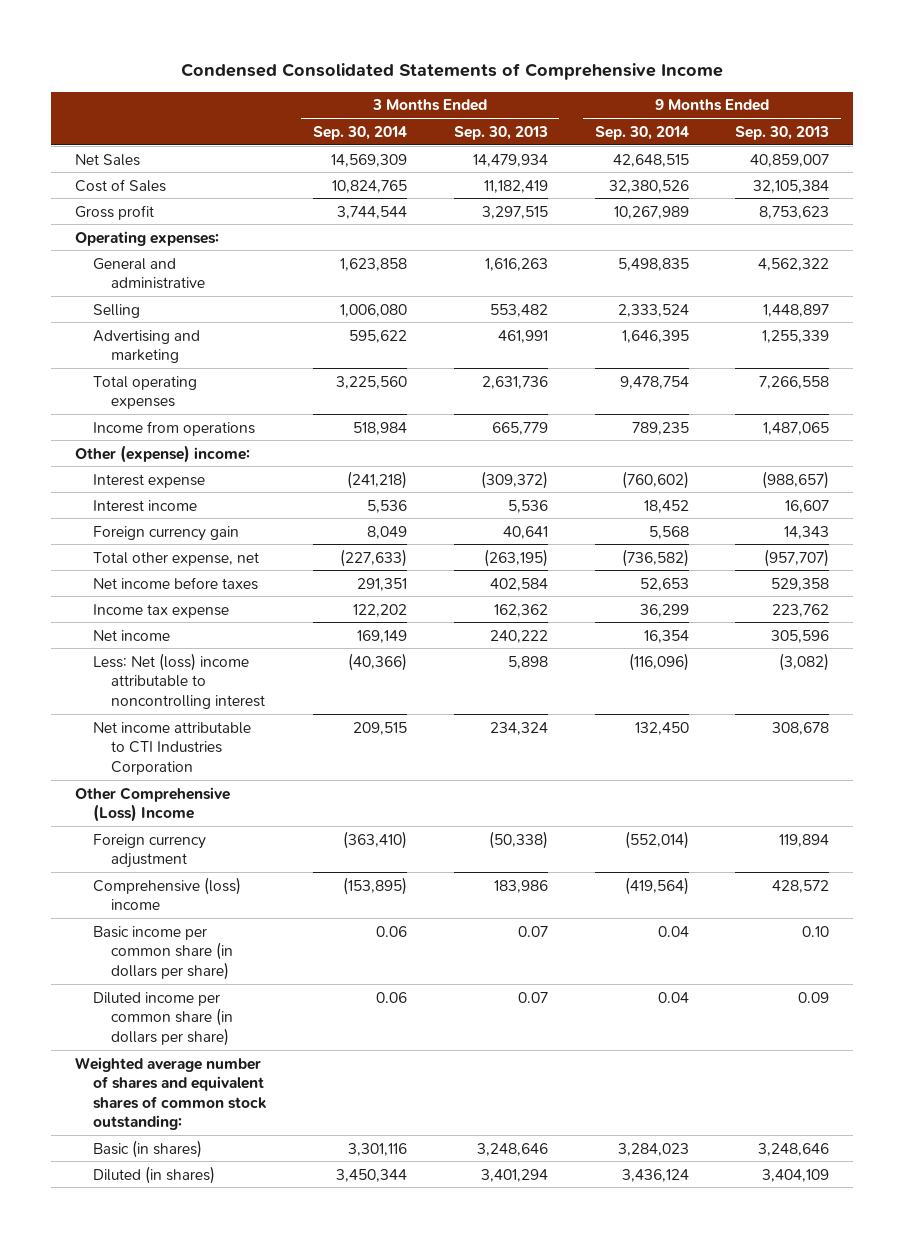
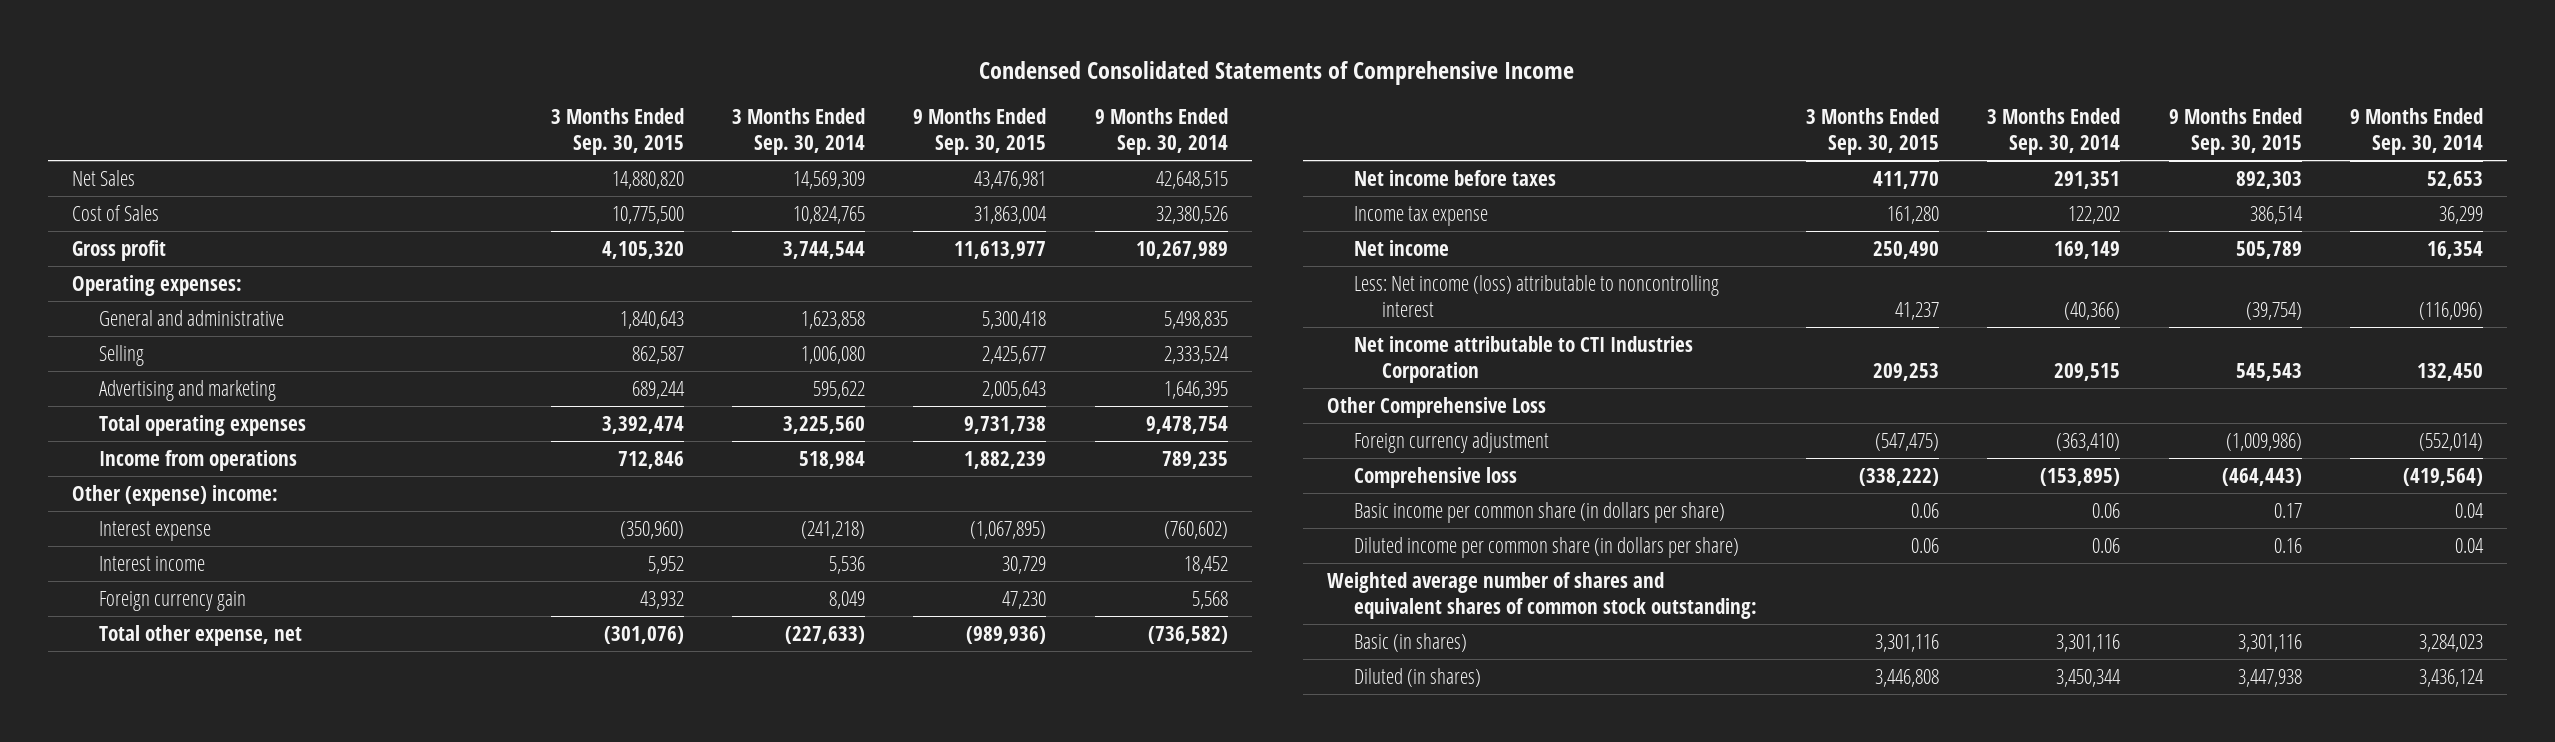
- | 3 Months Ended Sep. 30, 2014 | 3 Months Ended Sep. 30, 2013 | 9 Months Ended Sep. 30, 2014 | 9 Months Ended Sep. 30, 2013
+ | 3 Months Ended Sep. 30, 2015 | 3 Months Ended Sep. 30, 2014 | 9 Months Ended Sep. 30, 2015 | 9 Months Ended Sep. 30, 2014
- Less: Net (loss) income attributable to noncontrolling interest | (40,366) | 5,898 | (116,096) | (3,082)
+ Less: Net income (loss) attributable to noncontrolling interest | 41,237 | (40,366) | (39,754) | (116,096)
- Other Comprehensive (Loss) Income
+ Other Comprehensive Loss
- Comprehensive (loss) income | (153,895) | 183,986 | (419,564) | 428,572
+ Comprehensive loss | (338,222) | (153,895) | (464,443) | (419,564)

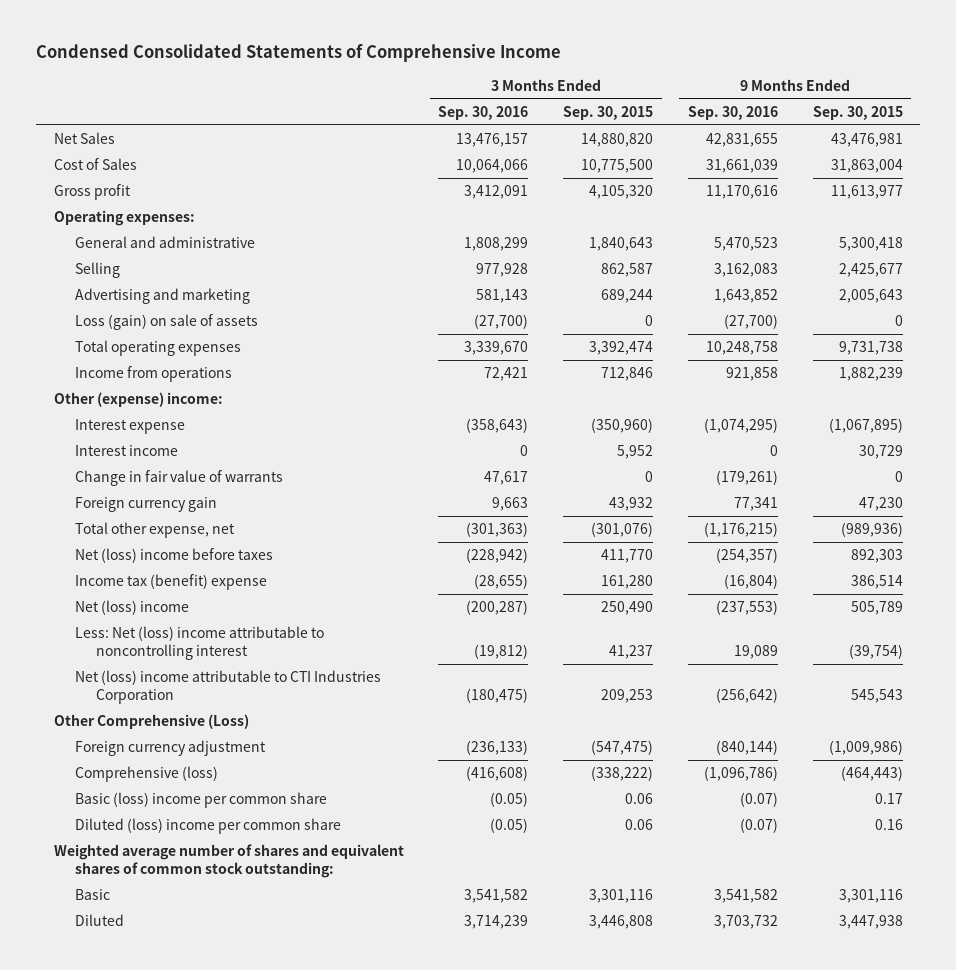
- | 3 Months Ended Sep. 30, 2015 | 3 Months Ended Sep. 30, 2014 | 9 Months Ended Sep. 30, 2015 | 9 Months Ended Sep. 30, 2014
+ | 3 Months Ended Sep. 30, 2016 | 3 Months Ended Sep. 30, 2015 | 9 Months Ended Sep. 30, 2016 | 9 Months Ended Sep. 30, 2015
+ Loss (gain) on sale of assets | (27,700) | 0 | (27,700) | 0
+ Change in fair value of warrants | 47,617 | 0 | (179,261) | 0
- Net income before taxes | 411,770 | 291,351 | 892,303 | 52,653
- Income tax expense | 161,280 | 122,202 | 386,514 | 36,299
- Net income | 250,490 | 169,149 | 505,789 | 16,354
- Less: Net income (loss) attributable to noncontrolling interest | 41,237 | (40,366) | (39,754) | (116,096)
- Net income attributable to CTI Industries Corporation | 209,253 | 209,515 | 545,543 | 132,450
- Other Comprehensive Loss
+ Net (loss) income before taxes | (228,942) | 411,770 | (254,357) | 892,303
+ Income tax (benefit) expense | (28,655) | 161,280 | (16,804) | 386,514
+ Net (loss) income | (200,287) | 250,490 | (237,553) | 505,789
+ Less: Net (loss) income attributable to noncontrolling interest | (19,812) | 41,237 | 19,089 | (39,754)
+ Net (loss) income attributable to CTI Industries Corporation | (180,475) | 209,253 | (256,642) | 545,543
+ Other Comprehensive (Loss)
- Comprehensive loss | (338,222) | (153,895) | (464,443) | (419,564)
- Basic income per common share (in dollars per share) | 0.06 | 0.06 | 0.17 | 0.04
- Diluted income per common share (in dollars per share) | 0.06 | 0.06 | 0.16 | 0.04
+ Comprehensive (loss) | (416,608) | (338,222) | (1,096,786) | (464,443)
+ Basic (loss) income per common share | (0.05) | 0.06 | (0.07) | 0.17
+ Diluted (loss) income per common share | (0.05) | 0.06 | (0.07) | 0.16
- Basic (in shares) | 3,301,116 | 3,301,116 | 3,301,116 | 3,284,023
- Diluted (in shares) | 3,446,808 | 3,450,344 | 3,447,938 | 3,436,124
+ Basic | 3,541,582 | 3,301,116 | 3,541,582 | 3,301,116
+ Diluted | 3,714,239 | 3,446,808 | 3,703,732 | 3,447,938

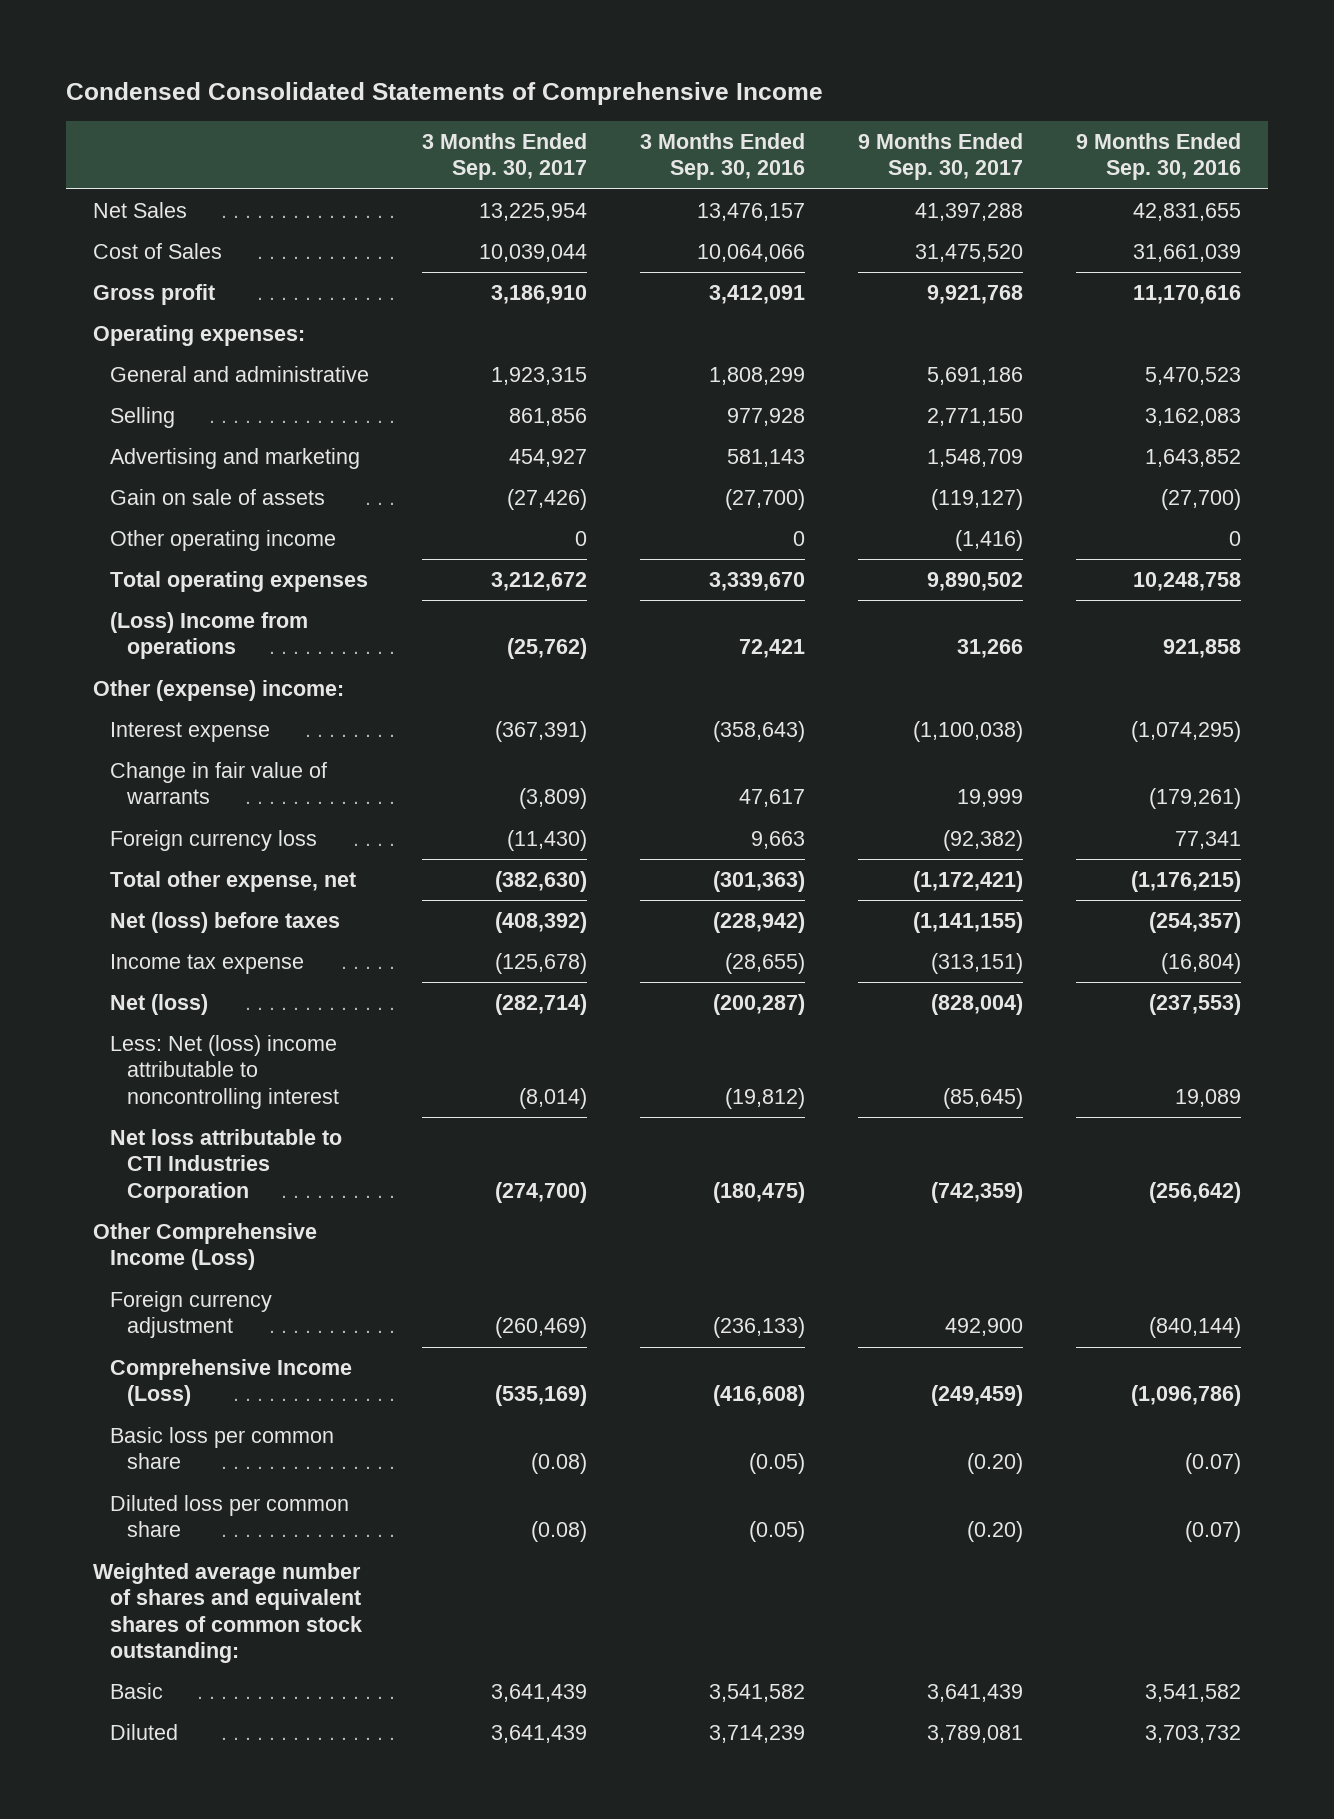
- | 3 Months Ended Sep. 30, 2016 | 3 Months Ended Sep. 30, 2015 | 9 Months Ended Sep. 30, 2016 | 9 Months Ended Sep. 30, 2015
+ | 3 Months Ended Sep. 30, 2017 | 3 Months Ended Sep. 30, 2016 | 9 Months Ended Sep. 30, 2017 | 9 Months Ended Sep. 30, 2016
- Loss (gain) on sale of assets | (27,700) | 0 | (27,700) | 0
+ Gain on sale of assets | (27,426) | (27,700) | (119,127) | (27,700)
+ Other operating income | 0 | 0 | (1,416) | 0
- Income from operations | 72,421 | 712,846 | 921,858 | 1,882,239
+ (Loss) Income from operations | (25,762) | 72,421 | 31,266 | 921,858
- Interest income | 0 | 5,952 | 0 | 30,729
- Foreign currency gain | 9,663 | 43,932 | 77,341 | 47,230
+ Foreign currency loss | (11,430) | 9,663 | (92,382) | 77,341
- Net (loss) income before taxes | (228,942) | 411,770 | (254,357) | 892,303
- Income tax (benefit) expense | (28,655) | 161,280 | (16,804) | 386,514
- Net (loss) income | (200,287) | 250,490 | (237,553) | 505,789
+ Net (loss) before taxes | (408,392) | (228,942) | (1,141,155) | (254,357)
+ Income tax expense | (125,678) | (28,655) | (313,151) | (16,804)
+ Net (loss) | (282,714) | (200,287) | (828,004) | (237,553)
- Net (loss) income attributable to CTI Industries Corporation | (180,475) | 209,253 | (256,642) | 545,543
- Other Comprehensive (Loss)
+ Net loss attributable to CTI Industries Corporation | (274,700) | (180,475) | (742,359) | (256,642)
+ Other Comprehensive Income (Loss)
- Comprehensive (loss) | (416,608) | (338,222) | (1,096,786) | (464,443)
- Basic (loss) income per common share | (0.05) | 0.06 | (0.07) | 0.17
- Diluted (loss) income per common share | (0.05) | 0.06 | (0.07) | 0.16
+ Comprehensive Income (Loss) | (535,169) | (416,608) | (249,459) | (1,096,786)
+ Basic loss per common share | (0.08) | (0.05) | (0.20) | (0.07)
+ Diluted loss per common share | (0.08) | (0.05) | (0.20) | (0.07)

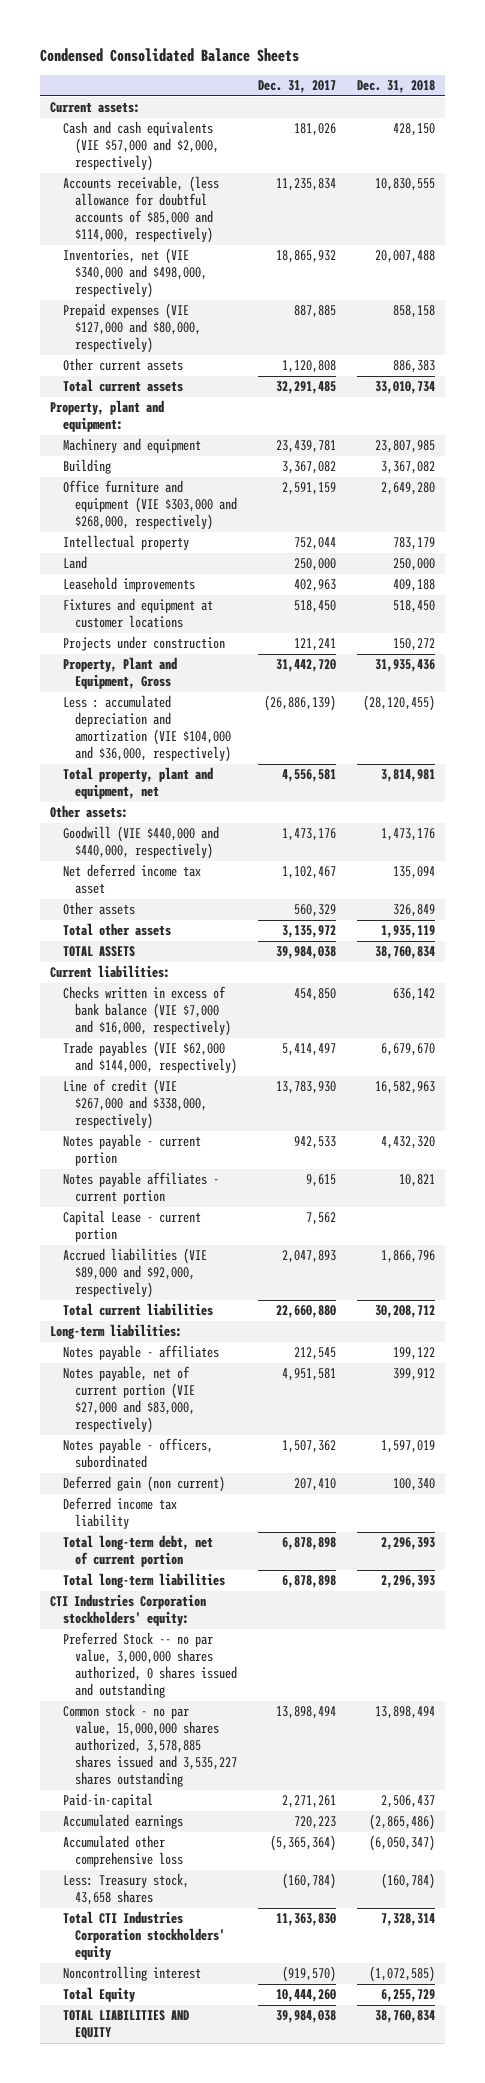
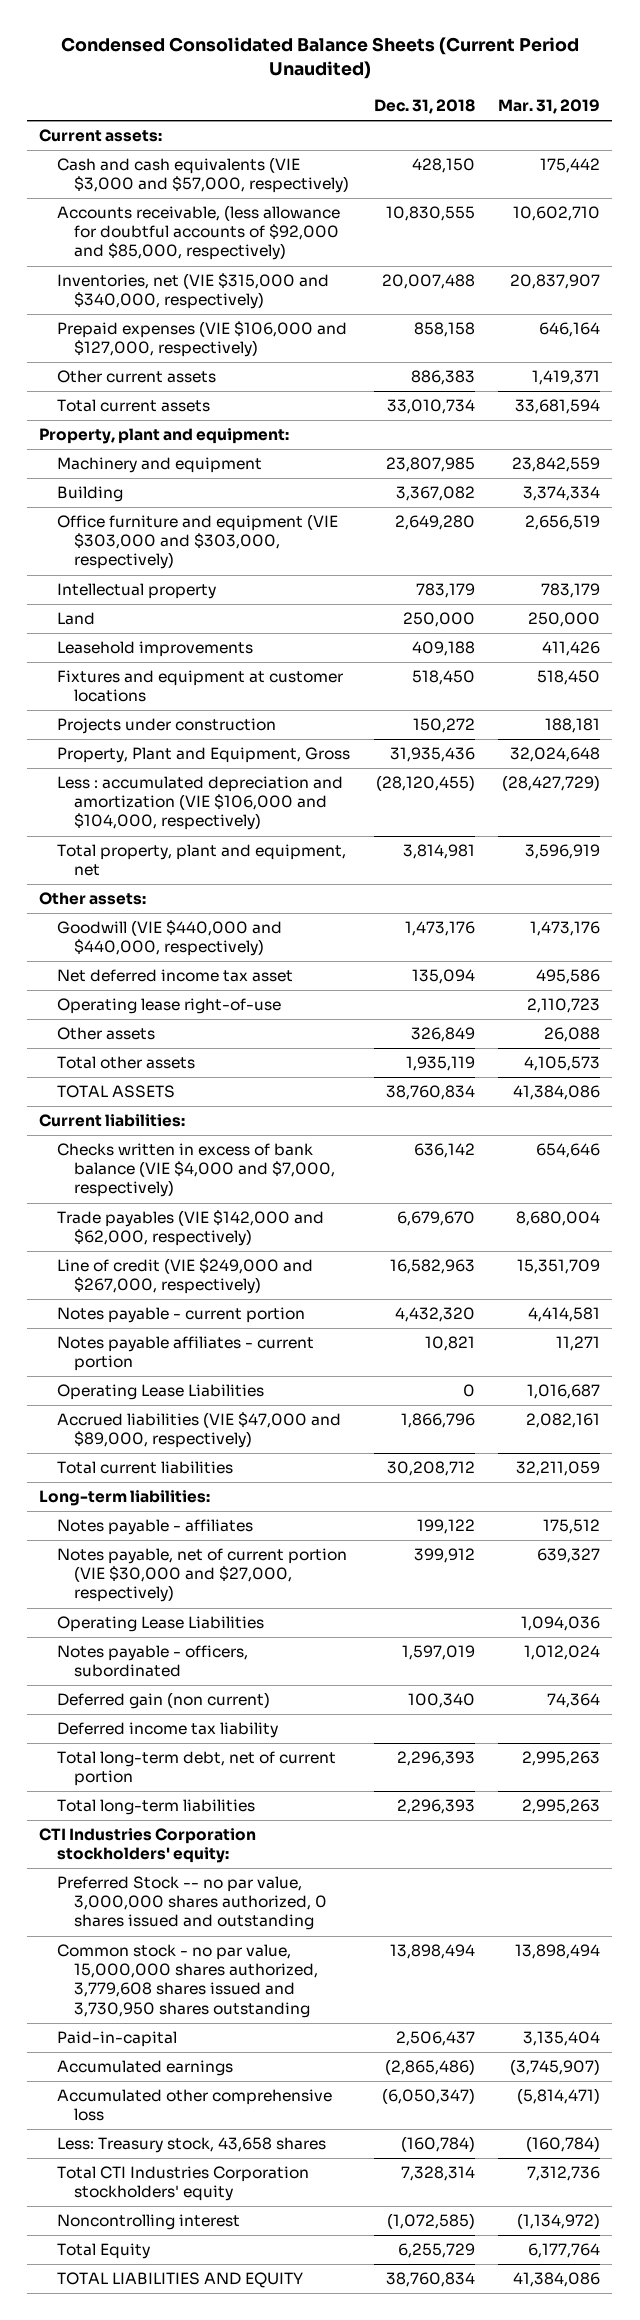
- Condensed Consolidated Balance Sheets
+ Condensed Consolidated Balance Sheets (Current Period Unaudited)
- | Dec. 31, 2017 | Dec. 31, 2018
+ | Dec. 31, 2018 | Mar. 31, 2019
- Cash and cash equivalents (VIE $57,000 and $2,000, respectively) | 181,026 | 428,150
- Accounts receivable, (less allowance for doubtful accounts of $85,000 and $114,000, respectively) | 11,235,834 | 10,830,555
- Inventories, net (VIE $340,000 and $498,000, respectively) | 18,865,932 | 20,007,488
- Prepaid expenses (VIE $127,000 and $80,000, respectively) | 887,885 | 858,158
+ Cash and cash equivalents (VIE $3,000 and $57,000, respectively) | 428,150 | 175,442
+ Accounts receivable, (less allowance for doubtful accounts of $92,000 and $85,000, respectively) | 10,830,555 | 10,602,710
+ Inventories, net (VIE $315,000 and $340,000, respectively) | 20,007,488 | 20,837,907
+ Prepaid expenses (VIE $106,000 and $127,000, respectively) | 858,158 | 646,164
- Office furniture and equipment (VIE $303,000 and $268,000, respectively) | 2,591,159 | 2,649,280
+ Office furniture and equipment (VIE $303,000 and $303,000, respectively) | 2,649,280 | 2,656,519
- Less : accumulated depreciation and amortization (VIE $104,000 and $36,000, respectively) | (26,886,139) | (28,120,455)
+ Less : accumulated depreciation and amortization (VIE $106,000 and $104,000, respectively) | (28,120,455) | (28,427,729)
+ Operating lease right-of-use | | 2,110,723
- Checks written in excess of bank balance (VIE $7,000 and $16,000, respectively) | 454,850 | 636,142
- Trade payables (VIE $62,000 and $144,000, respectively) | 5,414,497 | 6,679,670
- Line of credit (VIE $267,000 and $338,000, respectively) | 13,783,930 | 16,582,963
+ Checks written in excess of bank balance (VIE $4,000 and $7,000, respectively) | 636,142 | 654,646
+ Trade payables (VIE $142,000 and $62,000, respectively) | 6,679,670 | 8,680,004
+ Line of credit (VIE $249,000 and $267,000, respectively) | 16,582,963 | 15,351,709
- Capital Lease - current portion | 7,562 |
- Accrued liabilities (VIE $89,000 and $92,000, respectively) | 2,047,893 | 1,866,796
+ Operating Lease Liabilities | 0 | 1,016,687
+ Accrued liabilities (VIE $47,000 and $89,000, respectively) | 1,866,796 | 2,082,161
- Notes payable, net of current portion (VIE $27,000 and $83,000, respectively) | 4,951,581 | 399,912
+ Notes payable, net of current portion (VIE $30,000 and $27,000, respectively) | 399,912 | 639,327
+ Operating Lease Liabilities | | 1,094,036
- Common stock - no par value, 15,000,000 shares authorized, 3,578,885 shares issued and 3,535,227 shares outstanding | 13,898,494 | 13,898,494
+ Common stock - no par value, 15,000,000 shares authorized, 3,779,608 shares issued and 3,730,950 shares outstanding | 13,898,494 | 13,898,494

